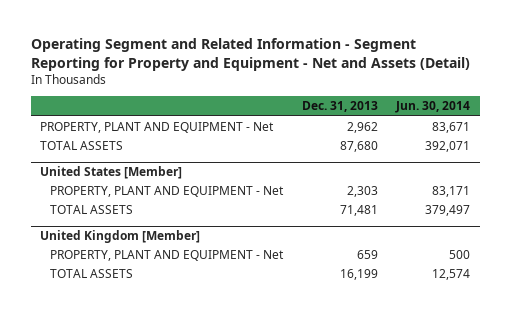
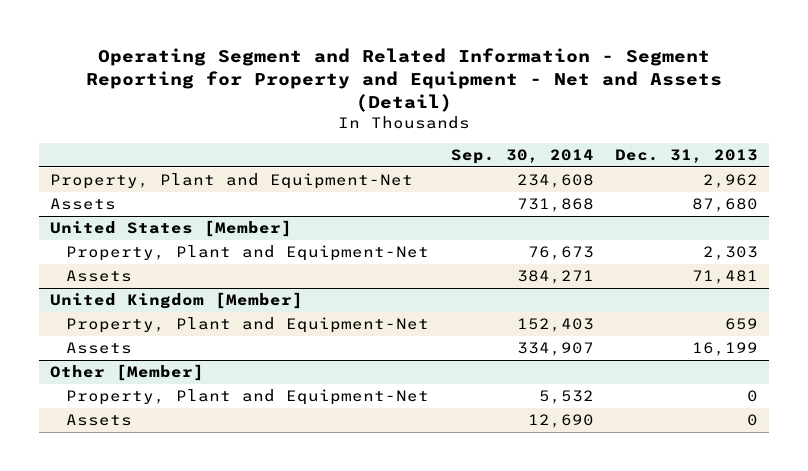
- | Dec. 31, 2013 | Jun. 30, 2014
+ | Sep. 30, 2014 | Dec. 31, 2013
- PROPERTY, PLANT AND EQUIPMENT - Net | 2,962 | 83,671
- TOTAL ASSETS | 87,680 | 392,071
+ Property, Plant and Equipment-Net | 234,608 | 2,962
+ Assets | 731,868 | 87,680
@ United States [Member]
- PROPERTY, PLANT AND EQUIPMENT - Net | 2,303 | 83,171
- TOTAL ASSETS | 71,481 | 379,497
+ Property, Plant and Equipment-Net | 76,673 | 2,303
+ Assets | 384,271 | 71,481
@ United Kingdom [Member]
- PROPERTY, PLANT AND EQUIPMENT - Net | 659 | 500
- TOTAL ASSETS | 16,199 | 12,574
+ Property, Plant and Equipment-Net | 152,403 | 659
+ Assets | 334,907 | 16,199
+ Other [Member]
+ Property, Plant and Equipment-Net | 5,532 | 0
+ Assets | 12,690 | 0

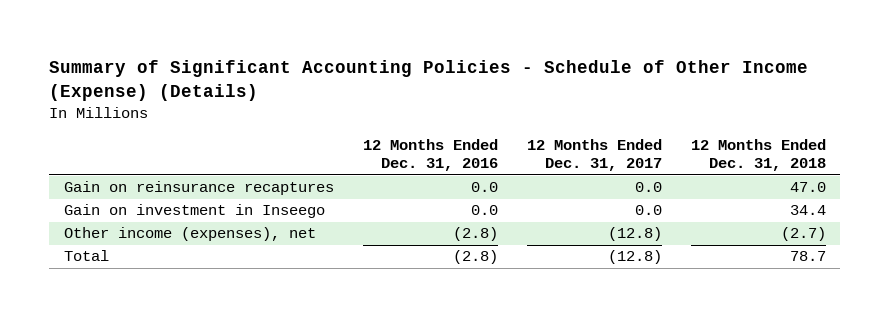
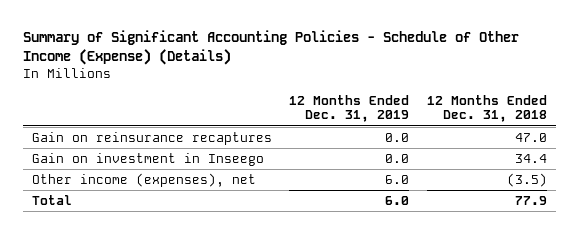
- | 12 Months Ended Dec. 31, 2016 | 12 Months Ended Dec. 31, 2017 | 12 Months Ended Dec. 31, 2018
+ | 12 Months Ended Dec. 31, 2019 | 12 Months Ended Dec. 31, 2018
- Other income (expenses), net | (2.8) | (12.8) | (2.7)
- Total | (2.8) | (12.8) | 78.7
+ Other income (expenses), net | 6.0 | (3.5)
+ Total | 6.0 | 77.9

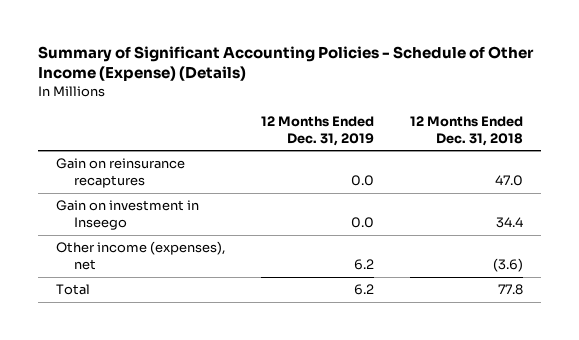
- Other income (expenses), net | 6.0 | (3.5)
- Total | 6.0 | 77.9
+ Other income (expenses), net | 6.2 | (3.6)
+ Total | 6.2 | 77.8

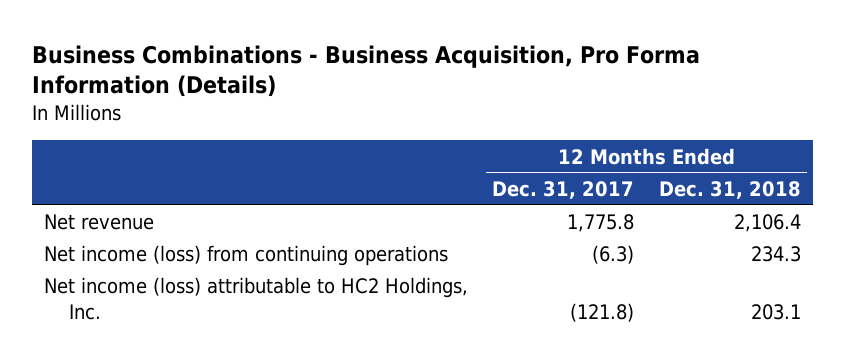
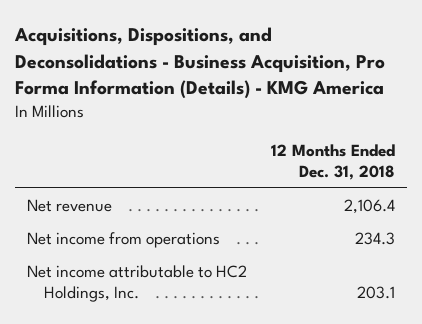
- Business Combinations - Business Acquisition, Pro Forma Information (Details)
+ Acquisitions, Dispositions, and Deconsolidations - Business Acquisition, Pro Forma Information (Details) - KMG America
- | 12 Months Ended Dec. 31, 2017 | 12 Months Ended Dec. 31, 2018
+ | 12 Months Ended Dec. 31, 2018
- Net income (loss) from continuing operations | (6.3) | 234.3
- Net income (loss) attributable to HC2 Holdings, Inc. | (121.8) | 203.1
+ Net income from operations | 234.3
+ Net income attributable to HC2 Holdings, Inc. | 203.1

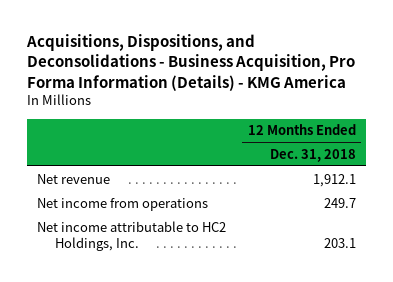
- Net revenue | 2,106.4
- Net income from operations | 234.3
+ Net revenue | 1,912.1
+ Net income from operations | 249.7

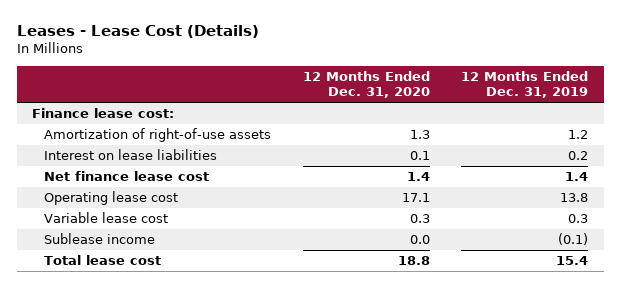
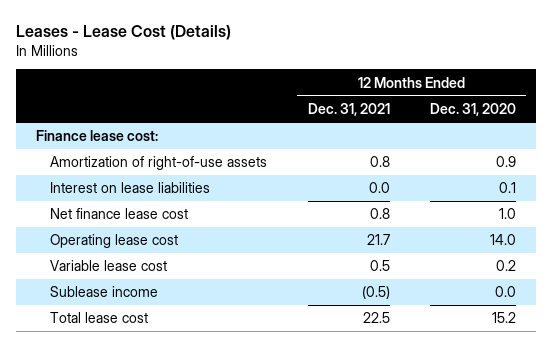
- | 12 Months Ended Dec. 31, 2020 | 12 Months Ended Dec. 31, 2019
+ | 12 Months Ended Dec. 31, 2021 | 12 Months Ended Dec. 31, 2020
- Amortization of right-of-use assets | 1.3 | 1.2
+ Amortization of right-of-use assets | 0.8 | 0.9
- Net finance lease cost | 1.4 | 1.4
- Operating lease cost | 17.1 | 13.8
- Variable lease cost | 0.3 | 0.3
+ Net finance lease cost | 0.8 | 1.0
+ Operating lease cost | 21.7 | 14.0
+ Variable lease cost | 0.5 | 0.2
- Total lease cost | 18.8 | 15.4
+ Total lease cost | 22.5 | 15.2

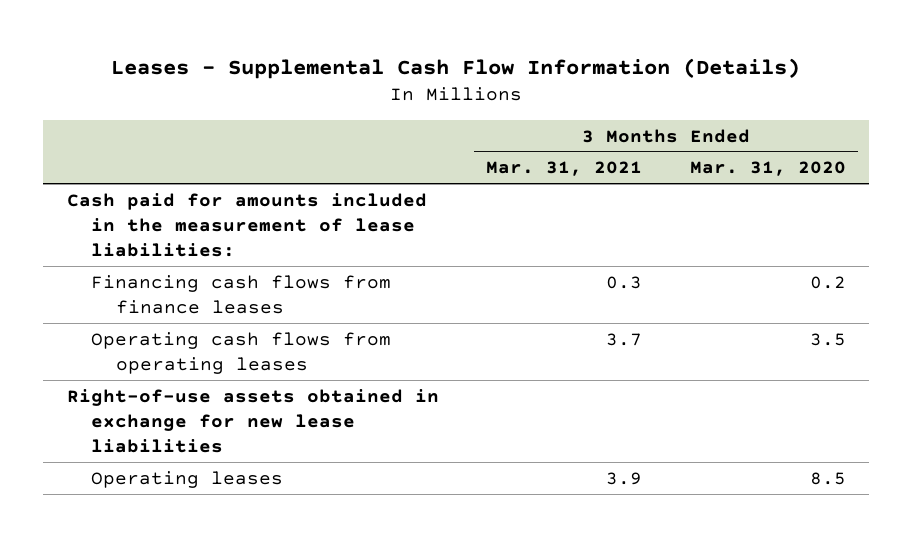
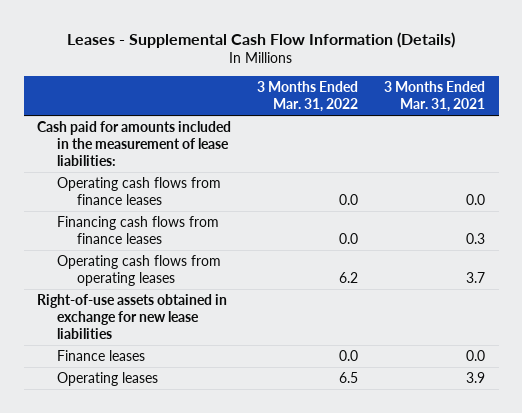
- | 3 Months Ended Mar. 31, 2021 | 3 Months Ended Mar. 31, 2020
+ | 3 Months Ended Mar. 31, 2022 | 3 Months Ended Mar. 31, 2021
+ Operating cash flows from finance leases | 0.0 | 0.0
+ Finance leases | 0.0 | 0.0

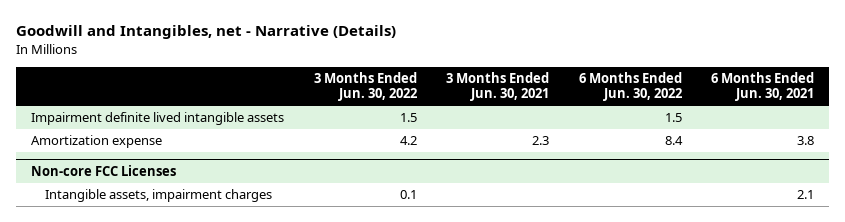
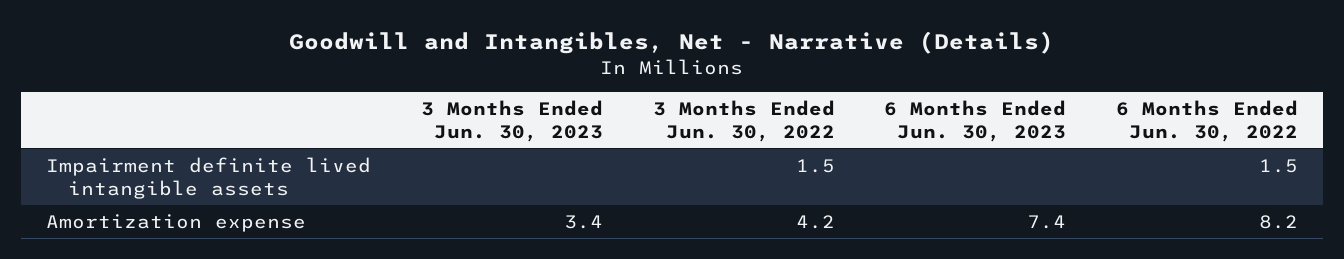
- Goodwill and Intangibles, net - Narrative (Details)
+ Goodwill and Intangibles, Net - Narrative (Details)
- | 3 Months Ended Jun. 30, 2022 | 3 Months Ended Jun. 30, 2021 | 6 Months Ended Jun. 30, 2022 | 6 Months Ended Jun. 30, 2021
+ | 3 Months Ended Jun. 30, 2023 | 3 Months Ended Jun. 30, 2022 | 6 Months Ended Jun. 30, 2023 | 6 Months Ended Jun. 30, 2022
- Amortization expense | 4.2 | 2.3 | 8.4 | 3.8
- Non-core FCC Licenses
- Intangible assets, impairment charges | 0.1 | | | 2.1
+ Amortization expense | 3.4 | 4.2 | 7.4 | 8.2

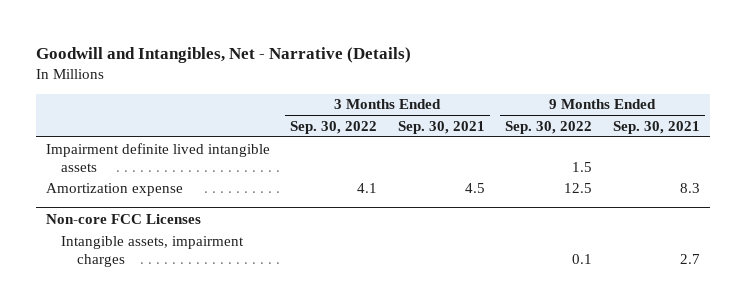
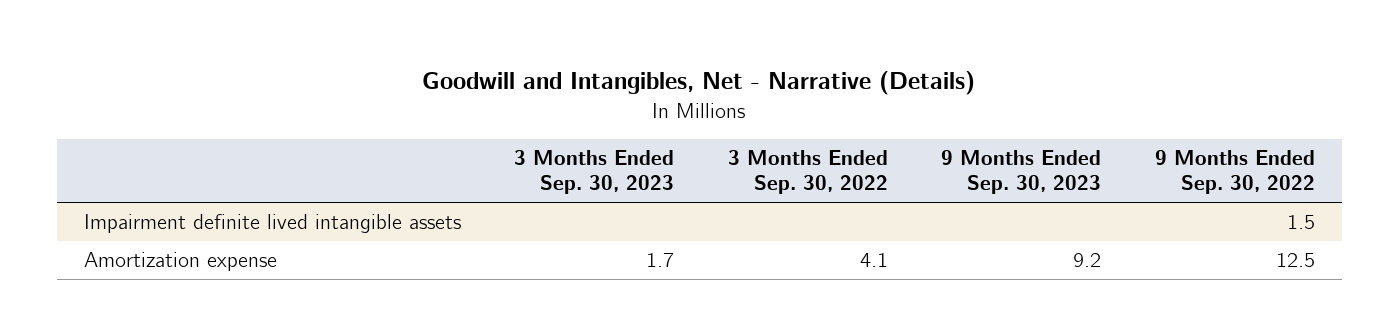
- | 3 Months Ended Sep. 30, 2022 | 3 Months Ended Sep. 30, 2021 | 9 Months Ended Sep. 30, 2022 | 9 Months Ended Sep. 30, 2021
+ | 3 Months Ended Sep. 30, 2023 | 3 Months Ended Sep. 30, 2022 | 9 Months Ended Sep. 30, 2023 | 9 Months Ended Sep. 30, 2022
- Non-core FCC Licenses
- Intangible assets, impairment charges | | | 0.1 | 2.7

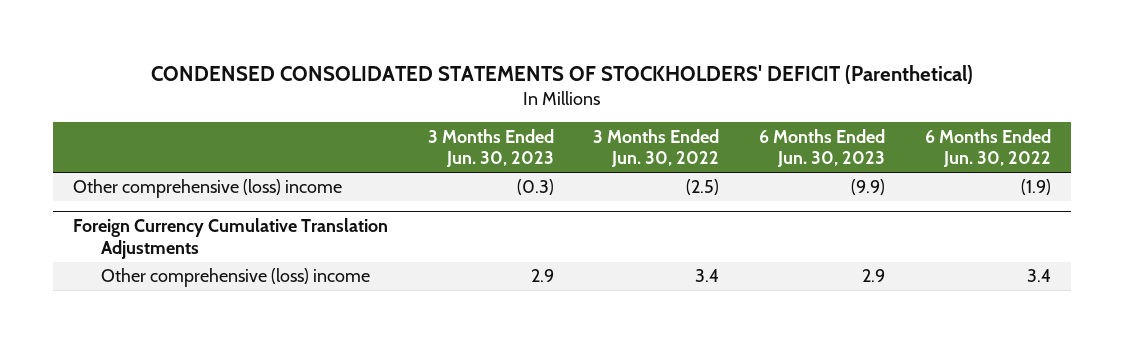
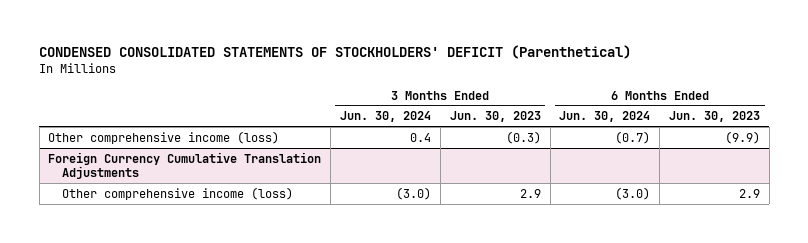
- | 3 Months Ended Jun. 30, 2023 | 3 Months Ended Jun. 30, 2022 | 6 Months Ended Jun. 30, 2023 | 6 Months Ended Jun. 30, 2022
+ | 3 Months Ended Jun. 30, 2024 | 3 Months Ended Jun. 30, 2023 | 6 Months Ended Jun. 30, 2024 | 6 Months Ended Jun. 30, 2023
- Other comprehensive (loss) income | (0.3) | (2.5) | (9.9) | (1.9)
+ Other comprehensive income (loss) | 0.4 | (0.3) | (0.7) | (9.9)
@ Foreign Currency Cumulative Translation Adjustments
- Other comprehensive (loss) income | 2.9 | 3.4 | 2.9 | 3.4
+ Other comprehensive income (loss) | (3.0) | 2.9 | (3.0) | 2.9

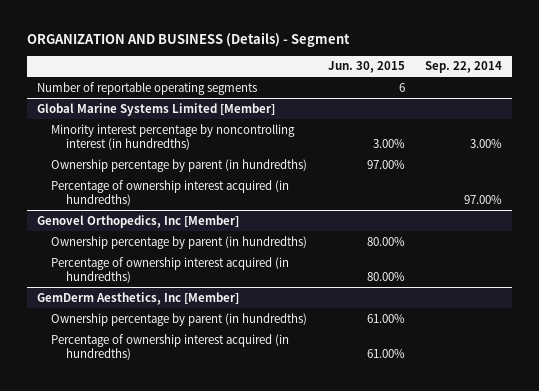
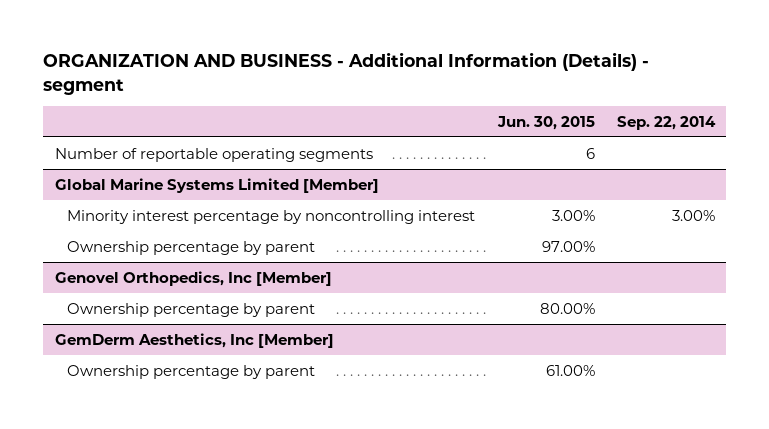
- ORGANIZATION AND BUSINESS (Details) - Segment
+ ORGANIZATION AND BUSINESS - Additional Information (Details) - segment
@ Global Marine Systems Limited [Member]
- Minority interest percentage by noncontrolling interest (in hundredths) | 3.00% | 3.00%
- Ownership percentage by parent (in hundredths) | 97.00% |
- Percentage of ownership interest acquired (in hundredths) | | 97.00%
+ Minority interest percentage by noncontrolling interest | 3.00% | 3.00%
+ Ownership percentage by parent | 97.00% |
@ Genovel Orthopedics, Inc [Member]
- Ownership percentage by parent (in hundredths) | 80.00% |
- Percentage of ownership interest acquired (in hundredths) | 80.00% |
+ Ownership percentage by parent | 80.00% |
@ GemDerm Aesthetics, Inc [Member]
- Ownership percentage by parent (in hundredths) | 61.00% |
- Percentage of ownership interest acquired (in hundredths) | 61.00% |
+ Ownership percentage by parent | 61.00% |

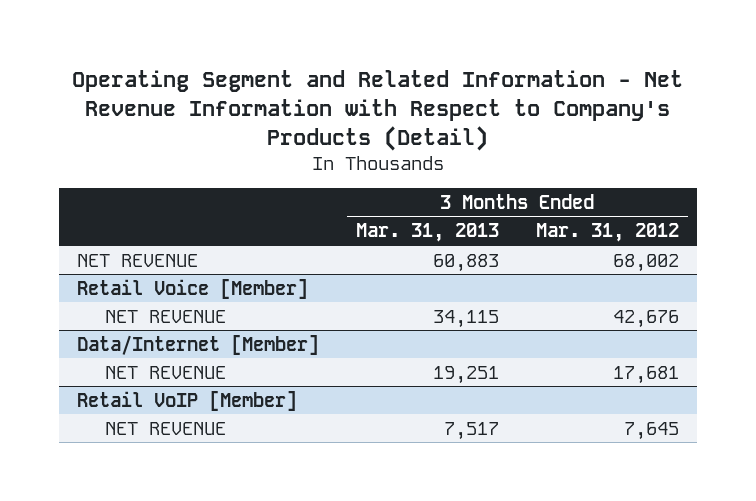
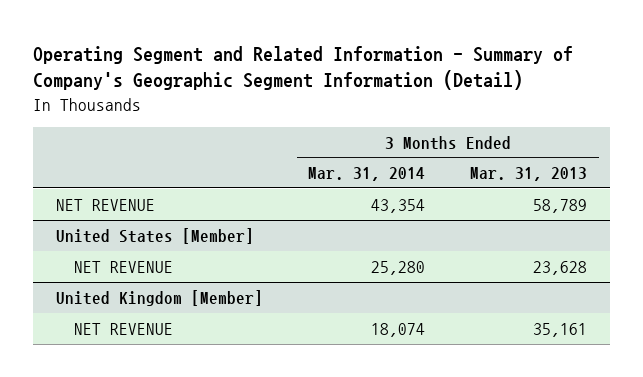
- Operating Segment and Related Information - Net Revenue Information with Respect to Company's Products (Detail)
+ Operating Segment and Related Information - Summary of Company's Geographic Segment Information (Detail)
- | 3 Months Ended Mar. 31, 2013 | 3 Months Ended Mar. 31, 2012
+ | 3 Months Ended Mar. 31, 2014 | 3 Months Ended Mar. 31, 2013
- NET REVENUE | 60,883 | 68,002
- Retail Voice [Member]
- NET REVENUE | 34,115 | 42,676
- Data/Internet [Member]
- NET REVENUE | 19,251 | 17,681
- Retail VoIP [Member]
- NET REVENUE | 7,517 | 7,645
+ NET REVENUE | 43,354 | 58,789
+ United States [Member]
+ NET REVENUE | 25,280 | 23,628
+ United Kingdom [Member]
+ NET REVENUE | 18,074 | 35,161

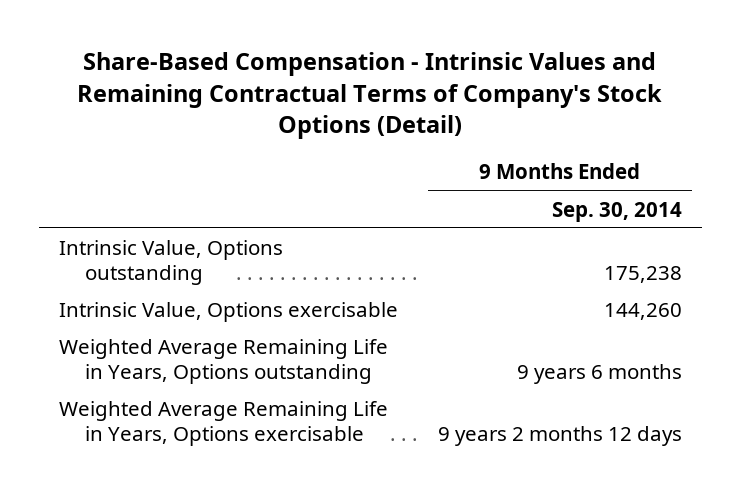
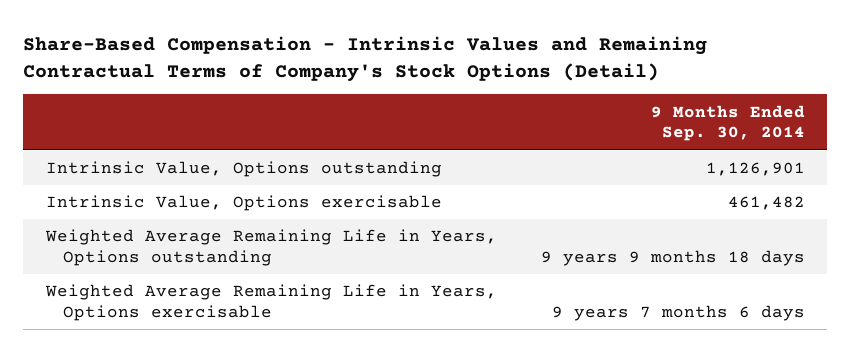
- Intrinsic Value, Options outstanding | 175,238
- Intrinsic Value, Options exercisable | 144,260
- Weighted Average Remaining Life in Years, Options outstanding | 9 years 6 months
- Weighted Average Remaining Life in Years, Options exercisable | 9 years 2 months 12 days
+ Intrinsic Value, Options outstanding | 1,126,901
+ Intrinsic Value, Options exercisable | 461,482
+ Weighted Average Remaining Life in Years, Options outstanding | 9 years 9 months 18 days
+ Weighted Average Remaining Life in Years, Options exercisable | 9 years 7 months 6 days

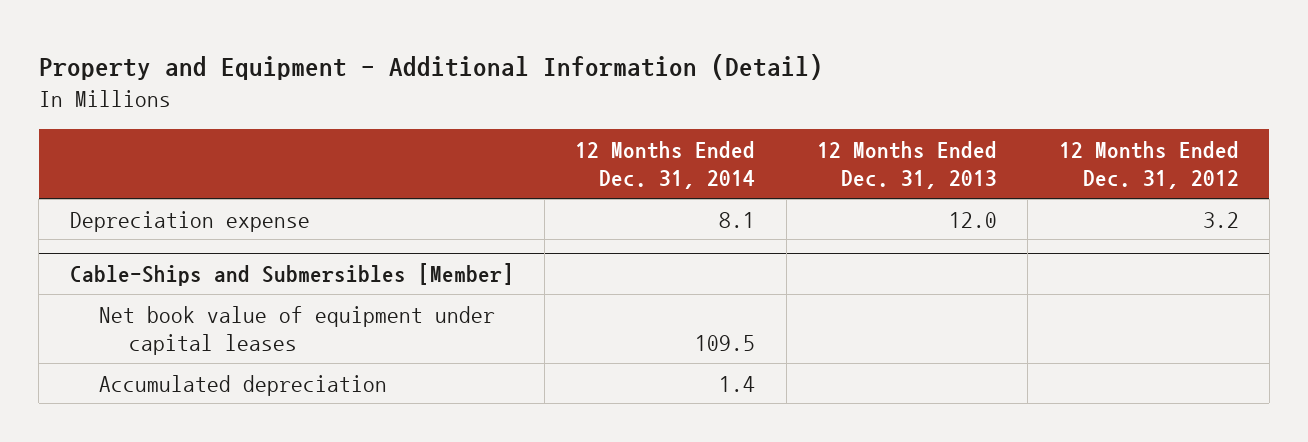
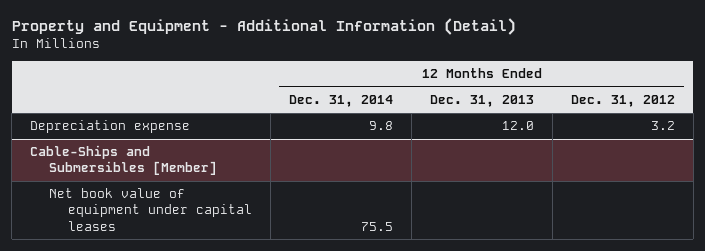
- Depreciation expense | 8.1 | 12.0 | 3.2
+ Depreciation expense | 9.8 | 12.0 | 3.2
@ Cable-Ships and Submersibles [Member]
- Net book value of equipment under capital leases | 109.5 | |
- Accumulated depreciation | 1.4 | |
+ Net book value of equipment under capital leases | 75.5 | |

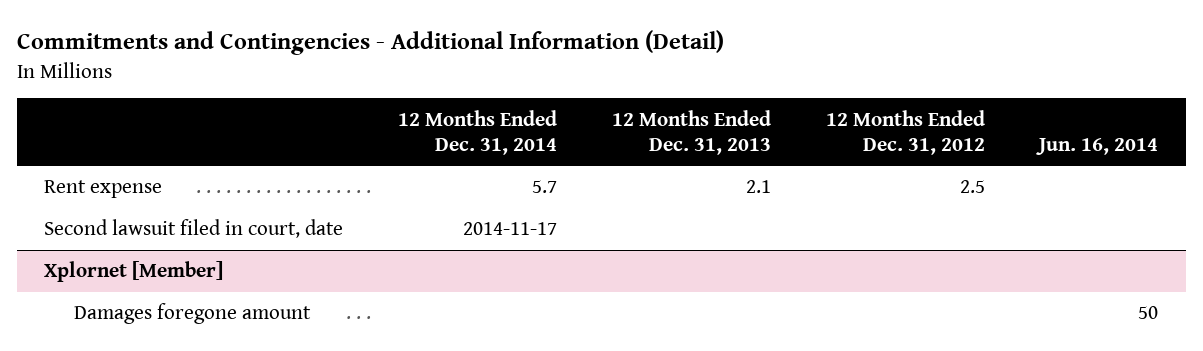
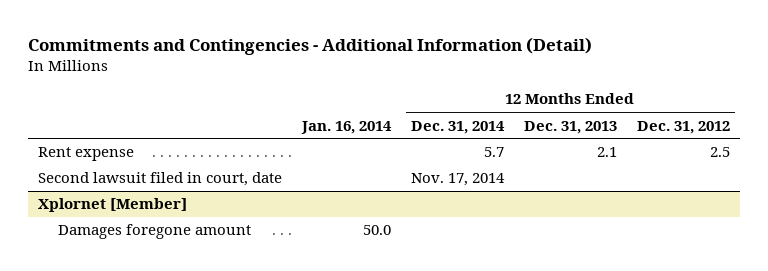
- | 12 Months Ended Dec. 31, 2014 | 12 Months Ended Dec. 31, 2013 | 12 Months Ended Dec. 31, 2012 | Jun. 16, 2014
+ | Jan. 16, 2014 | 12 Months Ended Dec. 31, 2014 | 12 Months Ended Dec. 31, 2013 | 12 Months Ended Dec. 31, 2012
- Second lawsuit filed in court, date | 2014-11-17 | | |
+ Second lawsuit filed in court, date | | Nov. 17, 2014 | |

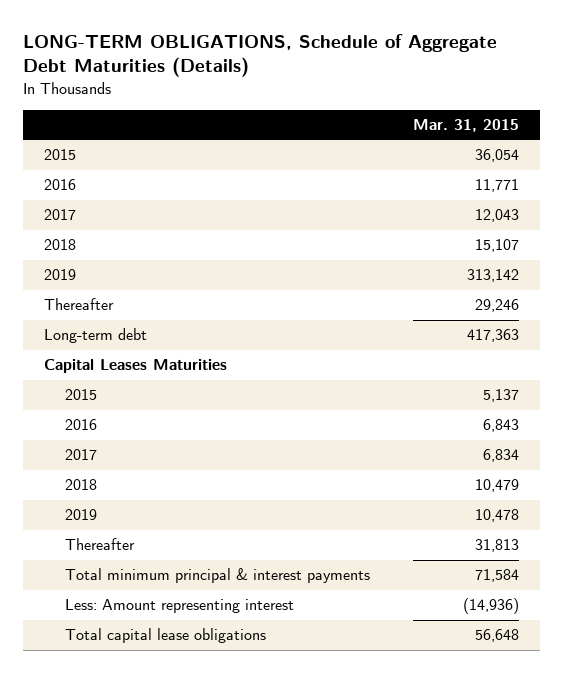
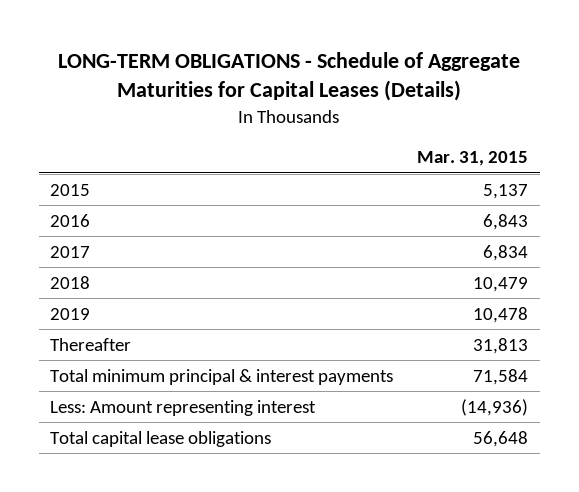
- LONG-TERM OBLIGATIONS, Schedule of Aggregate Debt Maturities (Details)
+ LONG-TERM OBLIGATIONS - Schedule of Aggregate Maturities for Capital Leases (Details)
- 2015 | 36,054
- 2016 | 11,771
- 2017 | 12,043
- 2018 | 15,107
- 2019 | 313,142
- Thereafter | 29,246
- Long-term debt | 417,363
- Capital Leases Maturities

